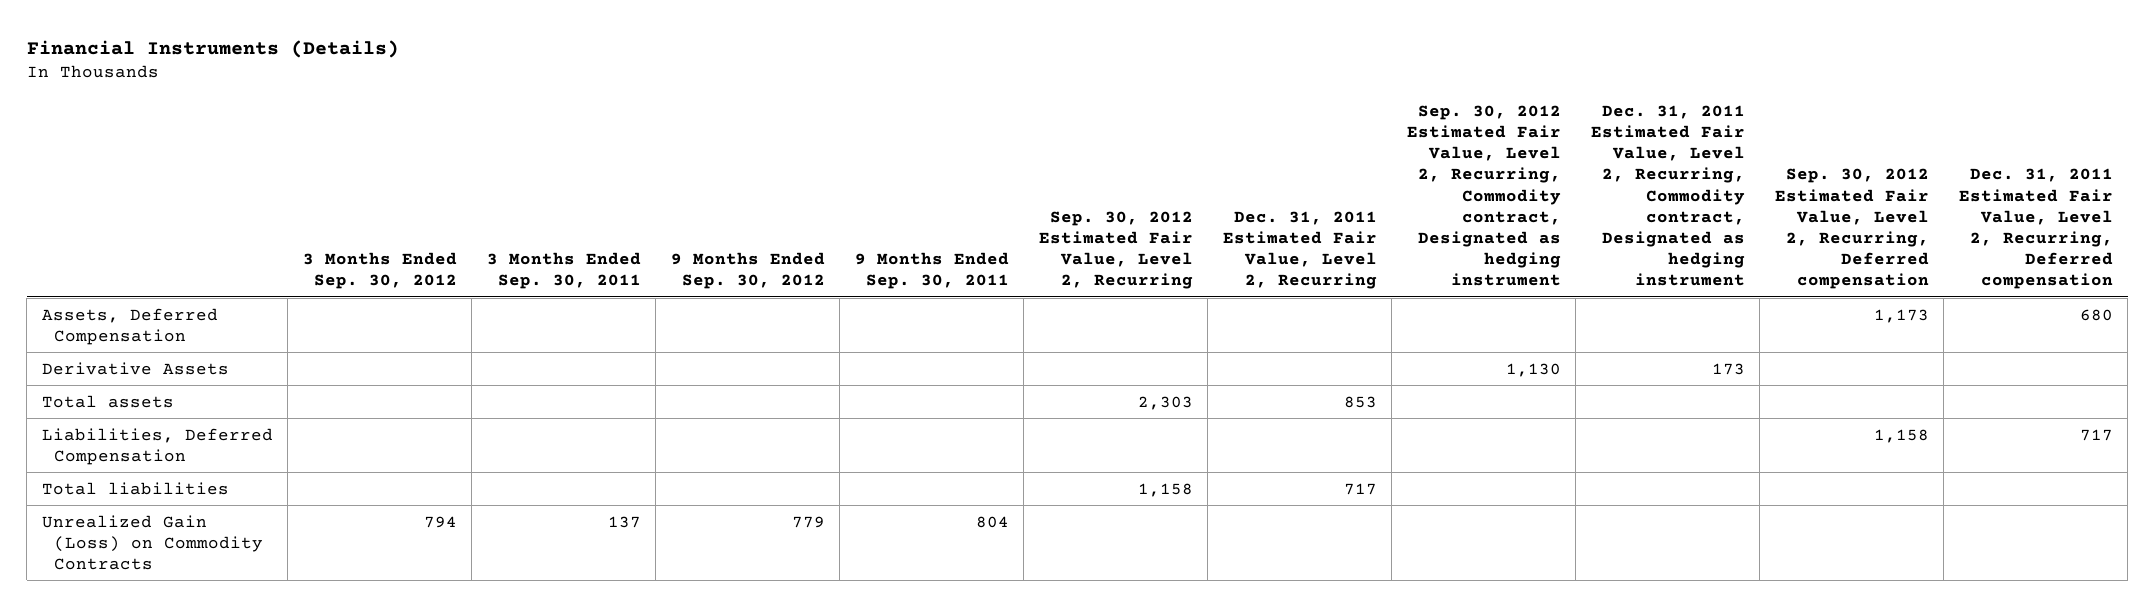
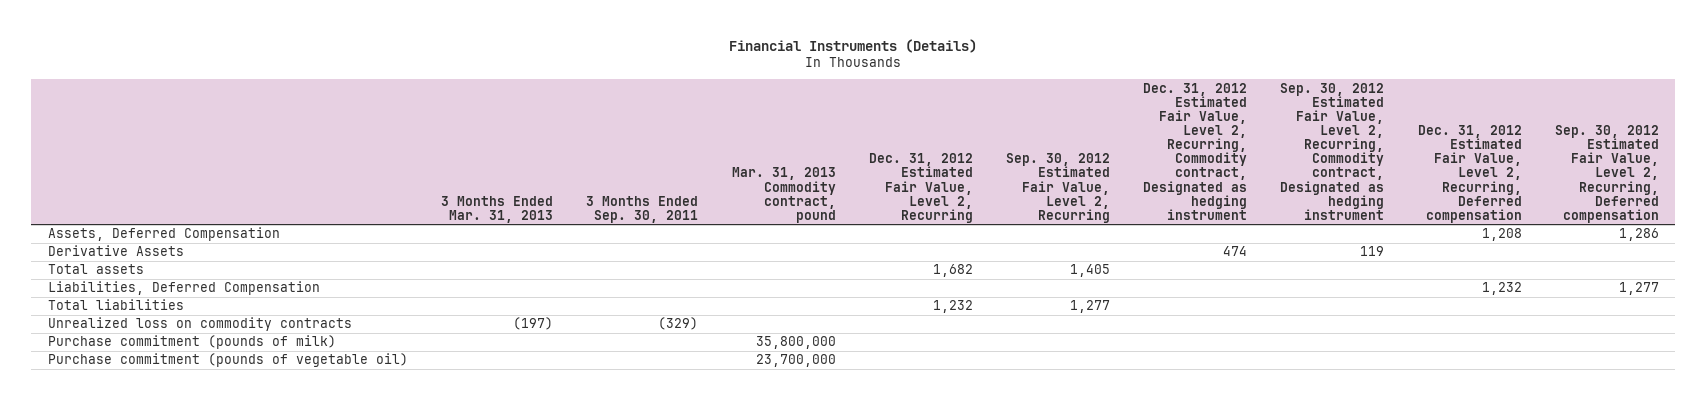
- | 3 Months Ended Sep. 30, 2012 | 3 Months Ended Sep. 30, 2011 | 9 Months Ended Sep. 30, 2012 | 9 Months Ended Sep. 30, 2011 | Sep. 30, 2012 Estimated Fair Value, Level 2, Recurring | Dec. 31, 2011 Estimated Fair Value, Level 2, Recurring | Sep. 30, 2012 Estimated Fair Value, Level 2, Recurring, Commodity contract, Designated as hedging instrument | Dec. 31, 2011 Estimated Fair Value, Level 2, Recurring, Commodity contract, Designated as hedging instrument | Sep. 30, 2012 Estimated Fair Value, Level 2, Recurring, Deferred compensation | Dec. 31, 2011 Estimated Fair Value, Level 2, Recurring, Deferred compensation
+ | 3 Months Ended Mar. 31, 2013 | 3 Months Ended Sep. 30, 2011 | Mar. 31, 2013 Commodity contract, pound | Dec. 31, 2012 Estimated Fair Value, Level 2, Recurring | Sep. 30, 2012 Estimated Fair Value, Level 2, Recurring | Dec. 31, 2012 Estimated Fair Value, Level 2, Recurring, Commodity contract, Designated as hedging instrument | Sep. 30, 2012 Estimated Fair Value, Level 2, Recurring, Commodity contract, Designated as hedging instrument | Dec. 31, 2012 Estimated Fair Value, Level 2, Recurring, Deferred compensation | Sep. 30, 2012 Estimated Fair Value, Level 2, Recurring, Deferred compensation
- Assets, Deferred Compensation | | | | | | | | | 1,173 | 680
- Derivative Assets | | | | | | | 1,130 | 173 | |
- Total assets | | | | | 2,303 | 853 | | | |
- Liabilities, Deferred Compensation | | | | | | | | | 1,158 | 717
- Total liabilities | | | | | 1,158 | 717 | | | |
- Unrealized Gain (Loss) on Commodity Contracts | 794 | 137 | 779 | 804 | | | | | |
+ Assets, Deferred Compensation | | | | | | | | 1,208 | 1,286
+ Derivative Assets | | | | | | 474 | 119 | |
+ Total assets | | | | 1,682 | 1,405 | | | |
+ Liabilities, Deferred Compensation | | | | | | | | 1,232 | 1,277
+ Total liabilities | | | | 1,232 | 1,277 | | | |
+ Unrealized loss on commodity contracts | (197) | (329) | | | | | | |
+ Purchase commitment (pounds of milk) | | | 35,800,000 | | | | | |
+ Purchase commitment (pounds of vegetable oil) | | | 23,700,000 | | | | | |

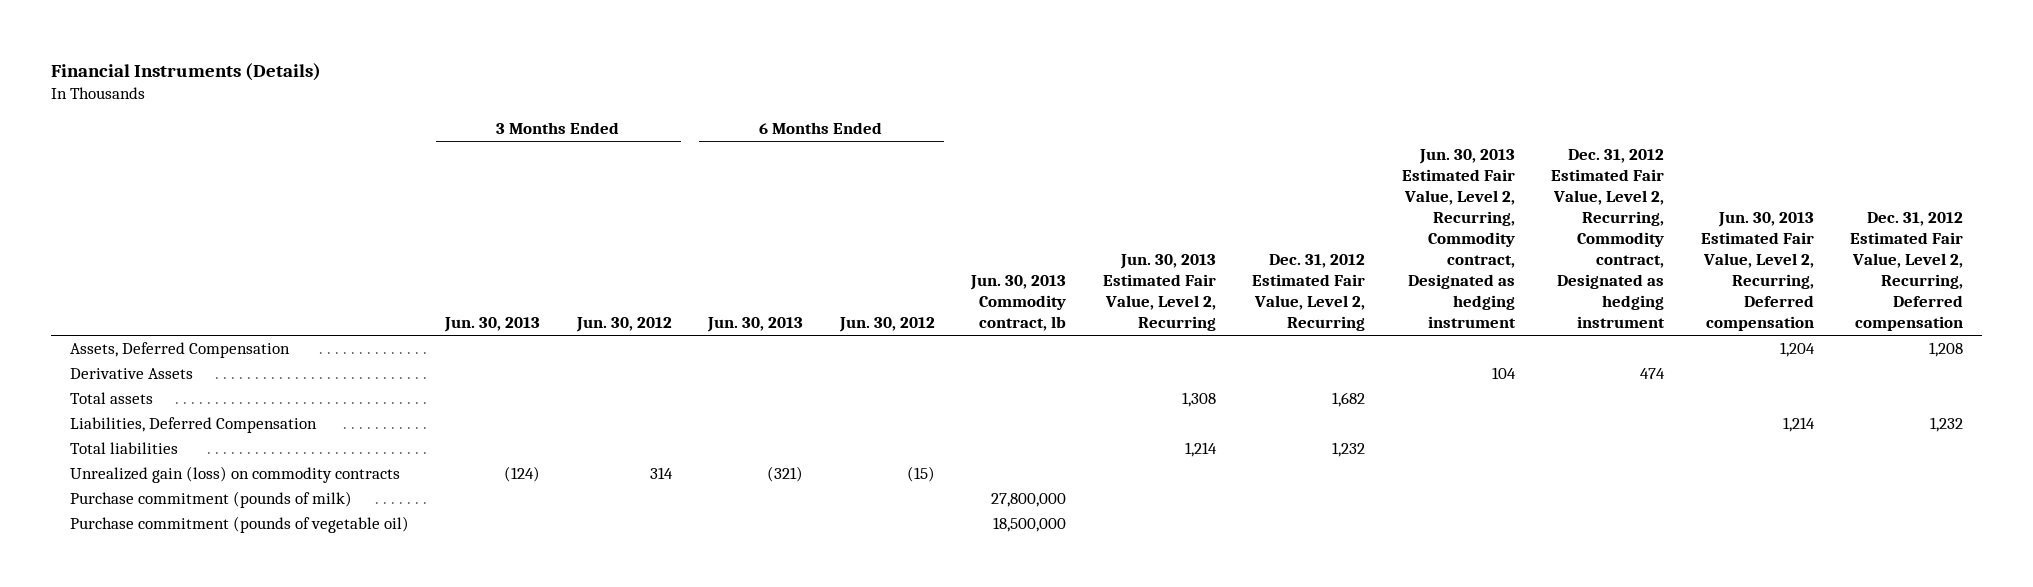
- | 3 Months Ended Mar. 31, 2013 | 3 Months Ended Sep. 30, 2011 | Mar. 31, 2013 Commodity contract, pound | Dec. 31, 2012 Estimated Fair Value, Level 2, Recurring | Sep. 30, 2012 Estimated Fair Value, Level 2, Recurring | Dec. 31, 2012 Estimated Fair Value, Level 2, Recurring, Commodity contract, Designated as hedging instrument | Sep. 30, 2012 Estimated Fair Value, Level 2, Recurring, Commodity contract, Designated as hedging instrument | Dec. 31, 2012 Estimated Fair Value, Level 2, Recurring, Deferred compensation | Sep. 30, 2012 Estimated Fair Value, Level 2, Recurring, Deferred compensation
+ | 3 Months Ended Jun. 30, 2013 | 3 Months Ended Jun. 30, 2012 | 6 Months Ended Jun. 30, 2013 | 6 Months Ended Jun. 30, 2012 | Jun. 30, 2013 Commodity contract, lb | Jun. 30, 2013 Estimated Fair Value, Level 2, Recurring | Dec. 31, 2012 Estimated Fair Value, Level 2, Recurring | Jun. 30, 2013 Estimated Fair Value, Level 2, Recurring, Commodity contract, Designated as hedging instrument | Dec. 31, 2012 Estimated Fair Value, Level 2, Recurring, Commodity contract, Designated as hedging instrument | Jun. 30, 2013 Estimated Fair Value, Level 2, Recurring, Deferred compensation | Dec. 31, 2012 Estimated Fair Value, Level 2, Recurring, Deferred compensation
- Unrealized loss on commodity contracts | (197) | (329) | | | | | | |
+ Unrealized gain (loss) on commodity contracts | (124) | 314 | (321) | (15) | | | | | | |

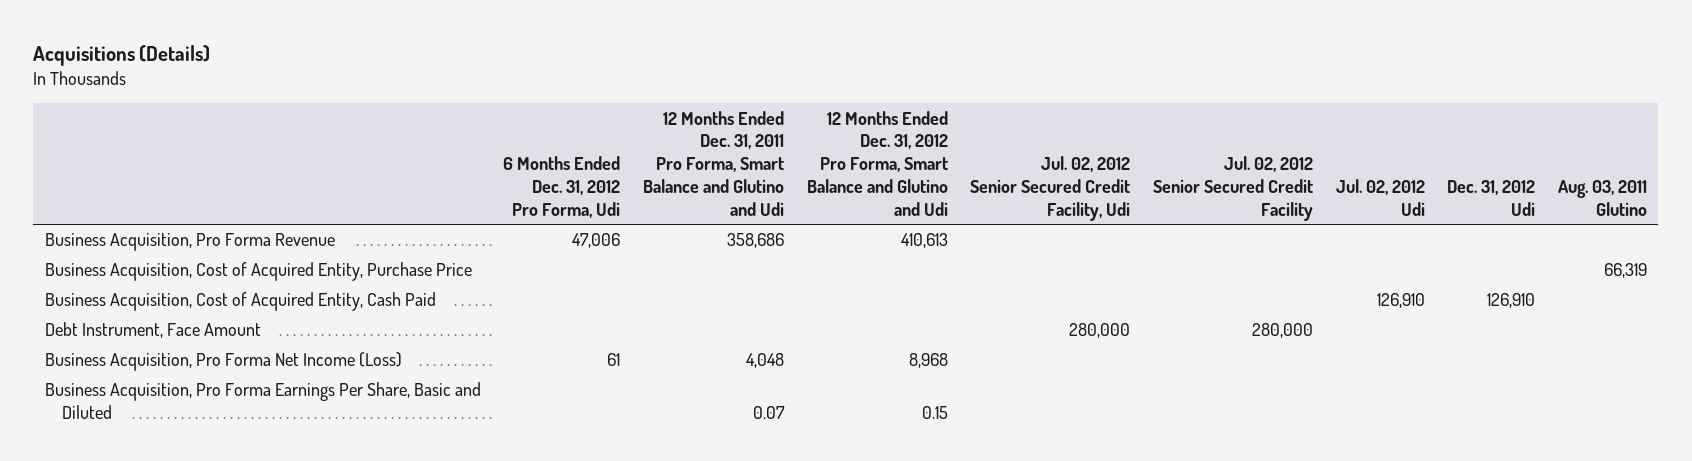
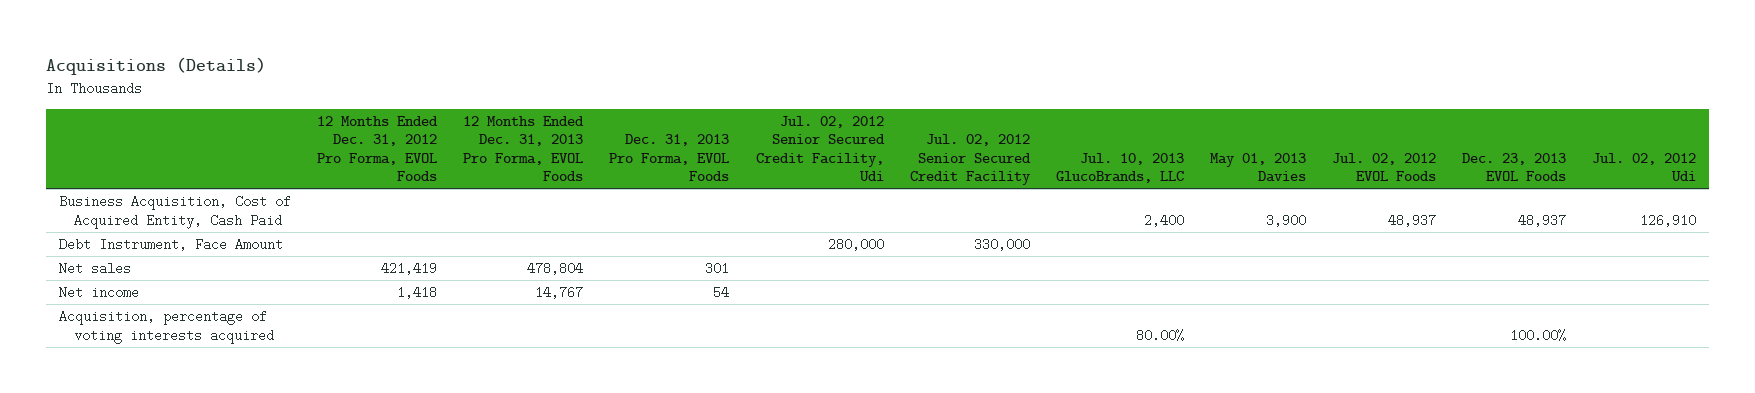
- | 6 Months Ended Dec. 31, 2012 Pro Forma, Udi | 12 Months Ended Dec. 31, 2011 Pro Forma, Smart Balance and Glutino and Udi | 12 Months Ended Dec. 31, 2012 Pro Forma, Smart Balance and Glutino and Udi | Jul. 02, 2012 Senior Secured Credit Facility, Udi | Jul. 02, 2012 Senior Secured Credit Facility | Jul. 02, 2012 Udi | Dec. 31, 2012 Udi | Aug. 03, 2011 Glutino
+ | 12 Months Ended Dec. 31, 2012 Pro Forma, EVOL Foods | 12 Months Ended Dec. 31, 2013 Pro Forma, EVOL Foods | Dec. 31, 2013 Pro Forma, EVOL Foods | Jul. 02, 2012 Senior Secured Credit Facility, Udi | Jul. 02, 2012 Senior Secured Credit Facility | Jul. 10, 2013 GlucoBrands, LLC | May 01, 2013 Davies | Jul. 02, 2012 EVOL Foods | Dec. 23, 2013 EVOL Foods | Jul. 02, 2012 Udi
- Business Acquisition, Pro Forma Revenue | 47,006 | 358,686 | 410,613 | | | | |
- Business Acquisition, Cost of Acquired Entity, Purchase Price | | | | | | | | 66,319
- Debt Instrument, Face Amount | | | | 280,000 | 280,000 | | |
- Business Acquisition, Pro Forma Net Income (Loss) | 61 | 4,048 | 8,968 | | | | |
- Business Acquisition, Pro Forma Earnings Per Share, Basic and Diluted | | 0.07 | 0.15 | | | | |
+ Debt Instrument, Face Amount | | | | 280,000 | 330,000 | | | | |
+ Net sales | 421,419 | 478,804 | 301 | | | | | | |
+ Net income | 1,418 | 14,767 | 54 | | | | | | |
+ Acquisition, percentage of voting interests acquired | | | | | | 80.00% | | | 100.00% |

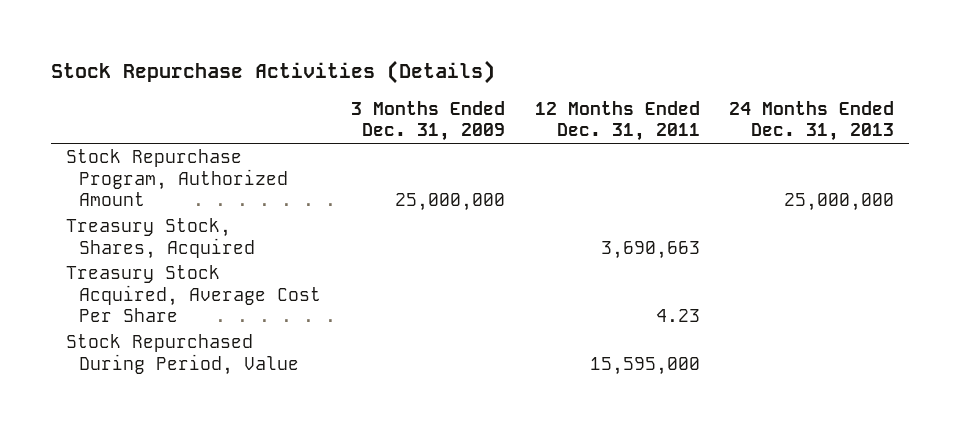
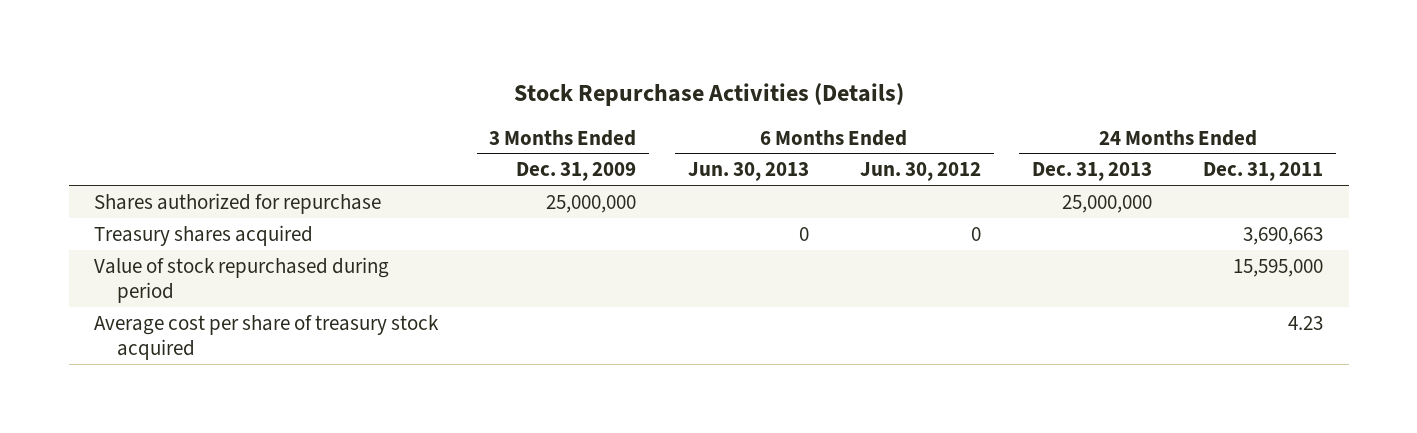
- | 3 Months Ended Dec. 31, 2009 | 12 Months Ended Dec. 31, 2011 | 24 Months Ended Dec. 31, 2013
+ | 3 Months Ended Dec. 31, 2009 | 6 Months Ended Jun. 30, 2013 | 6 Months Ended Jun. 30, 2012 | 24 Months Ended Dec. 31, 2013 | 24 Months Ended Dec. 31, 2011
- Stock Repurchase Program, Authorized Amount | 25,000,000 | | 25,000,000
- Treasury Stock, Shares, Acquired | | 3,690,663 |
- Treasury Stock Acquired, Average Cost Per Share | | 4.23 |
- Stock Repurchased During Period, Value | | 15,595,000 |
+ Shares authorized for repurchase | 25,000,000 | | | 25,000,000 |
+ Treasury shares acquired | | 0 | 0 | | 3,690,663
+ Value of stock repurchased during period | | | | | 15,595,000
+ Average cost per share of treasury stock acquired | | | | | 4.23

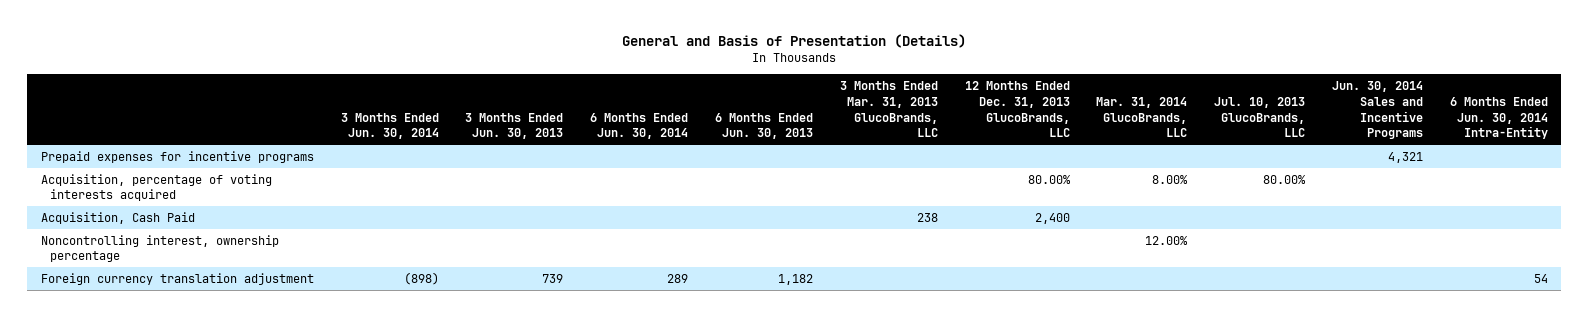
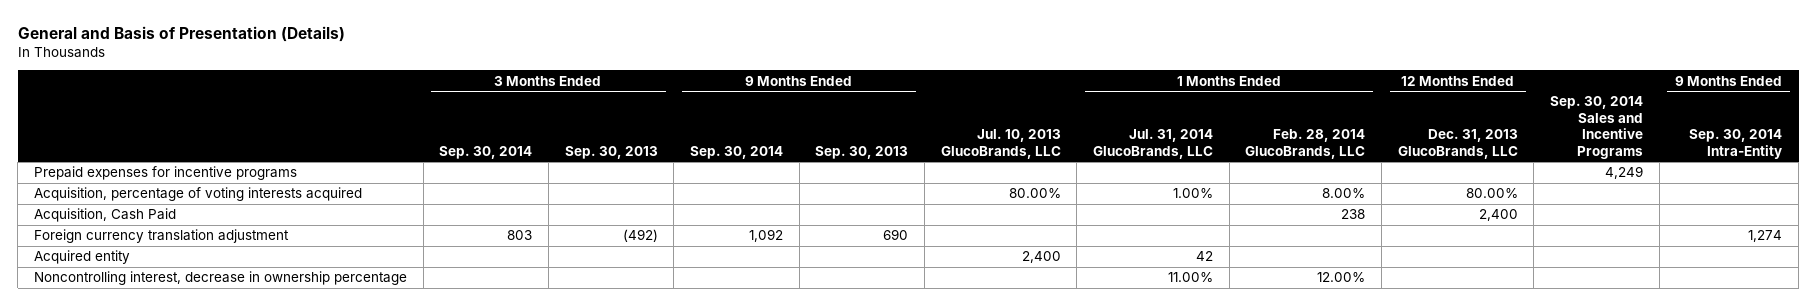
- | 3 Months Ended Jun. 30, 2014 | 3 Months Ended Jun. 30, 2013 | 6 Months Ended Jun. 30, 2014 | 6 Months Ended Jun. 30, 2013 | 3 Months Ended Mar. 31, 2013 GlucoBrands, LLC | 12 Months Ended Dec. 31, 2013 GlucoBrands, LLC | Mar. 31, 2014 GlucoBrands, LLC | Jul. 10, 2013 GlucoBrands, LLC | Jun. 30, 2014 Sales and Incentive Programs | 6 Months Ended Jun. 30, 2014 Intra-Entity
+ | 3 Months Ended Sep. 30, 2014 | 3 Months Ended Sep. 30, 2013 | 9 Months Ended Sep. 30, 2014 | 9 Months Ended Sep. 30, 2013 | Jul. 10, 2013 GlucoBrands, LLC | 1 Months Ended Jul. 31, 2014 GlucoBrands, LLC | 1 Months Ended Feb. 28, 2014 GlucoBrands, LLC | 12 Months Ended Dec. 31, 2013 GlucoBrands, LLC | Sep. 30, 2014 Sales and Incentive Programs | 9 Months Ended Sep. 30, 2014 Intra-Entity
- Noncontrolling interest, ownership percentage | | | | | | | 12.00% | | |
+ Acquired entity | | | | | 2,400 | 42 | | | |
+ Noncontrolling interest, decrease in ownership percentage | | | | | | 11.00% | 12.00% | | |

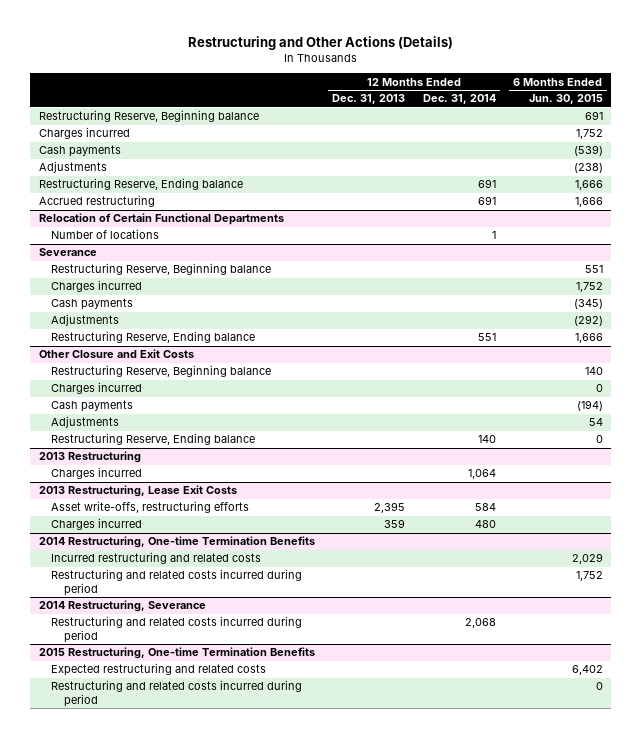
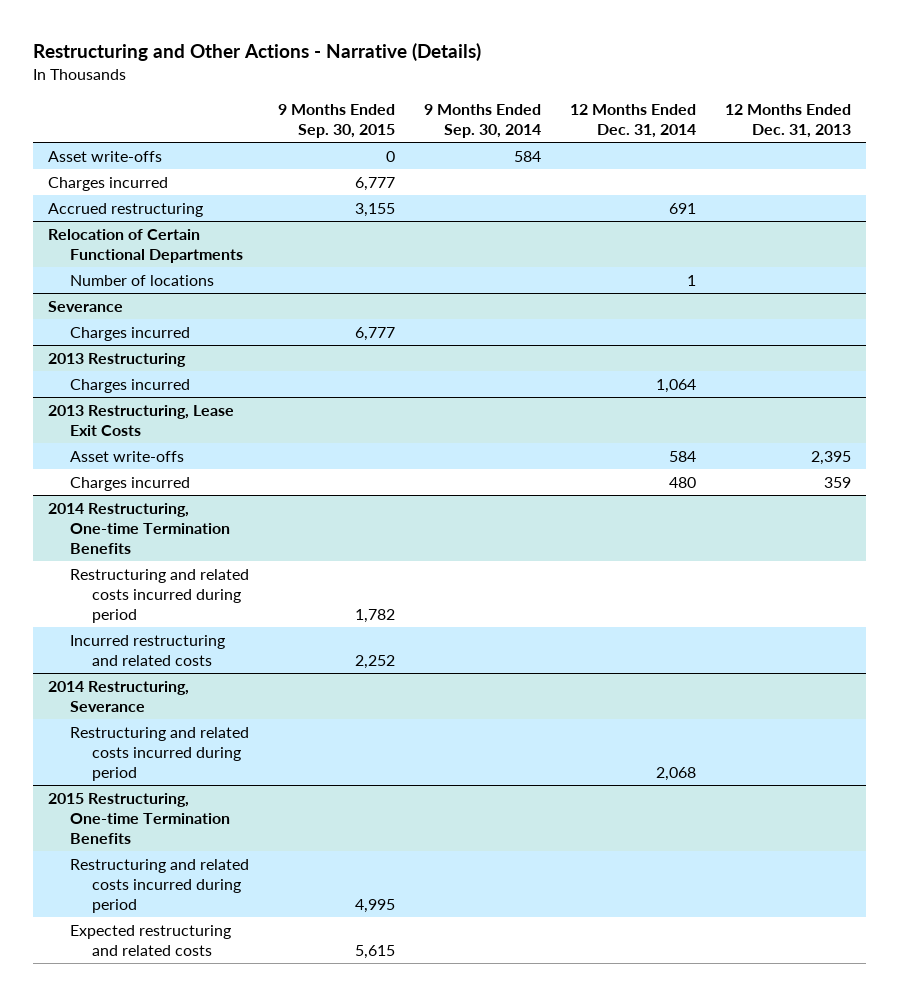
- Restructuring and Other Actions (Details)
+ Restructuring and Other Actions - Narrative (Details)
- | 12 Months Ended Dec. 31, 2013 | 12 Months Ended Dec. 31, 2014 | 6 Months Ended Jun. 30, 2015
+ | 9 Months Ended Sep. 30, 2015 | 9 Months Ended Sep. 30, 2014 | 12 Months Ended Dec. 31, 2014 | 12 Months Ended Dec. 31, 2013
- Restructuring Reserve, Beginning balance | | | 691
+ Asset write-offs | 0 | 584 | |
- Cash payments | | | (539)
- Adjustments | | | (238)
- Restructuring Reserve, Ending balance | | 691 | 1,666
@ Severance
- Restructuring Reserve, Beginning balance | | | 551
- Cash payments | | | (345)
- Adjustments | | | (292)
- Restructuring Reserve, Ending balance | | 551 | 1,666
- Other Closure and Exit Costs
- Restructuring Reserve, Beginning balance | | | 140
- Charges incurred | | | 0
- Cash payments | | | (194)
- Adjustments | | | 54
- Restructuring Reserve, Ending balance | | 140 | 0
@ 2013 Restructuring, Lease Exit Costs
- Asset write-offs, restructuring efforts | 2,395 | 584 |
+ Asset write-offs | | | 584 | 2,395
@ 2014 Restructuring, One-time Termination Benefits
moved down: Incurred restructuring and related costs | 2,252 | | |
@ 2015 Restructuring, One-time Termination Benefits
moved down: Expected restructuring and related costs | 5,615 | | |

